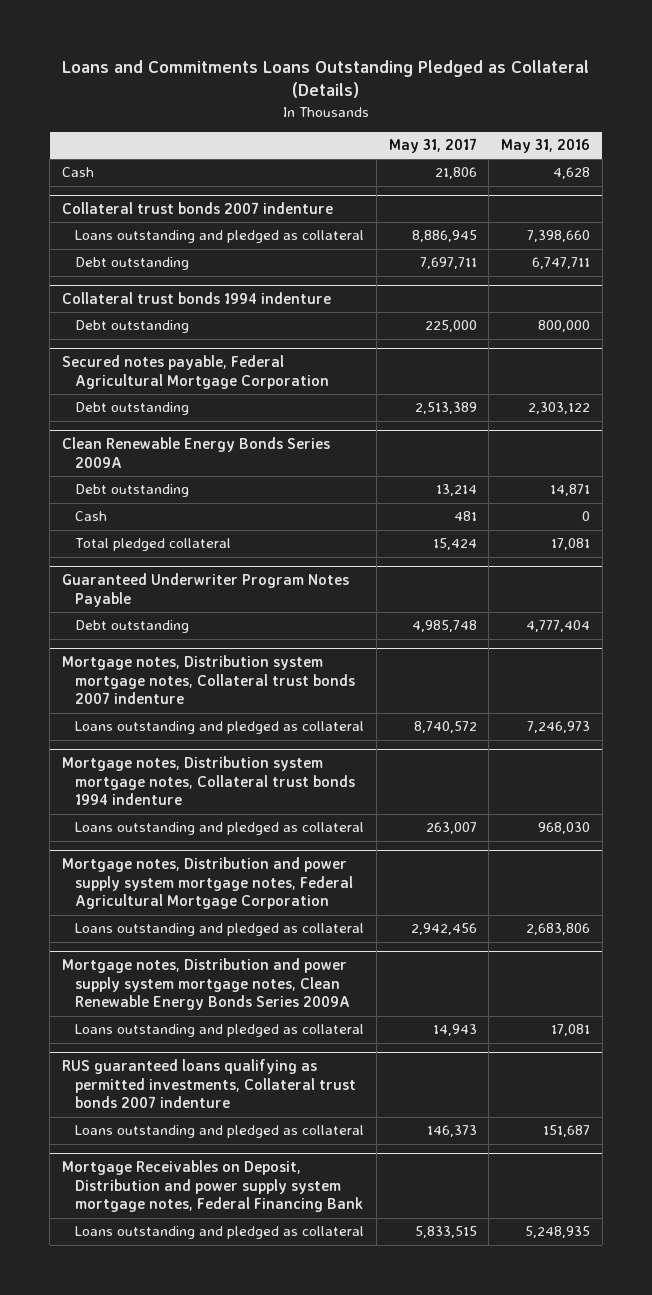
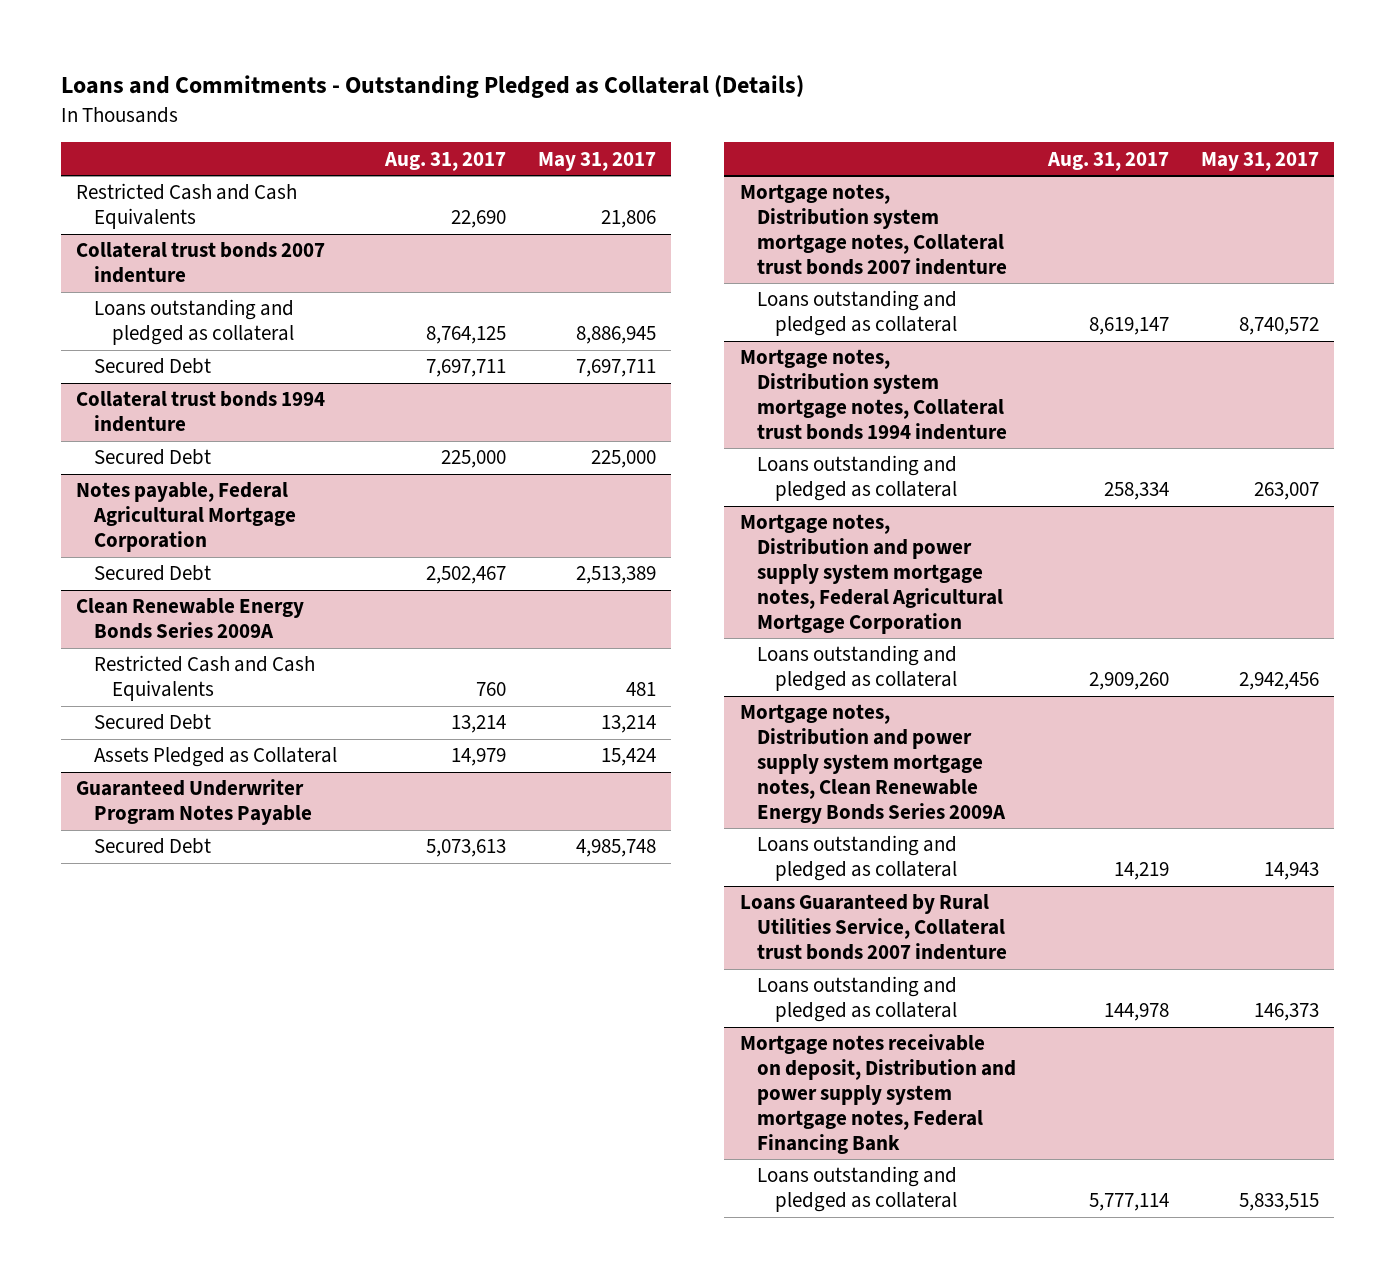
- Loans and Commitments Loans Outstanding Pledged as Collateral (Details)
+ Loans and Commitments - Outstanding Pledged as Collateral (Details)
- | May 31, 2017 | May 31, 2016
+ | Aug. 31, 2017 | May 31, 2017
- Cash | 21,806 | 4,628
+ Restricted Cash and Cash Equivalents | 22,690 | 21,806
@ Collateral trust bonds 2007 indenture
- Debt outstanding | 7,697,711 | 6,747,711
+ Secured Debt | 7,697,711 | 7,697,711
@ Collateral trust bonds 1994 indenture
- Debt outstanding | 225,000 | 800,000
- Secured notes payable, Federal Agricultural Mortgage Corporation
- Debt outstanding | 2,513,389 | 2,303,122
@ Collateral trust bonds 1994 indenture
+ Secured Debt | 225,000 | 225,000
+ Notes payable, Federal Agricultural Mortgage Corporation
+ Secured Debt | 2,502,467 | 2,513,389
@ Clean Renewable Energy Bonds Series 2009A
- Debt outstanding | 13,214 | 14,871
- Cash | 481 | 0
- Total pledged collateral | 15,424 | 17,081
+ Restricted Cash and Cash Equivalents | 760 | 481
+ Secured Debt | 13,214 | 13,214
+ Assets Pledged as Collateral | 14,979 | 15,424
@ Guaranteed Underwriter Program Notes Payable
- Debt outstanding | 4,985,748 | 4,777,404
+ Secured Debt | 5,073,613 | 4,985,748
- RUS guaranteed loans qualifying as permitted investments, Collateral trust bonds 2007 indenture
+ Loans Guaranteed by Rural Utilities Service, Collateral trust bonds 2007 indenture
- Mortgage Receivables on Deposit, Distribution and power supply system mortgage notes, Federal Financing Bank
+ Mortgage notes receivable on deposit, Distribution and power supply system mortgage notes, Federal Financing Bank

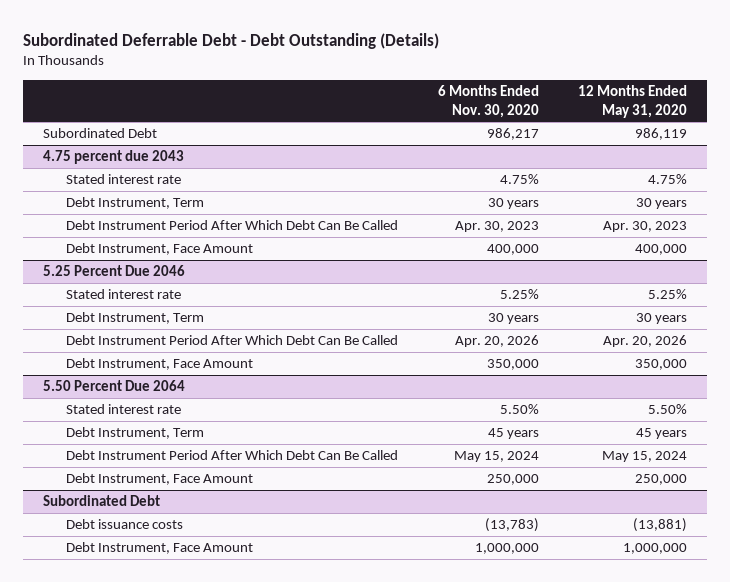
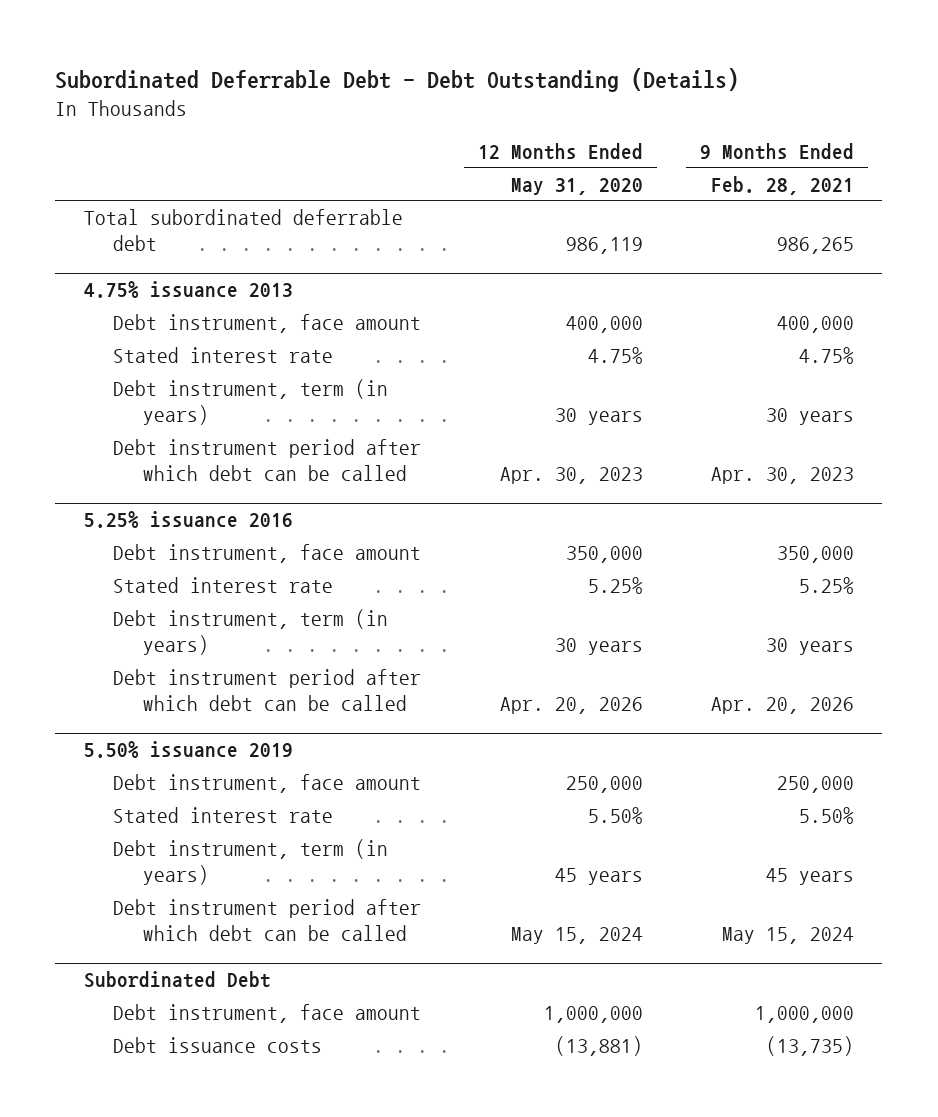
- | 6 Months Ended Nov. 30, 2020 | 12 Months Ended May 31, 2020
+ | 12 Months Ended May 31, 2020 | 9 Months Ended Feb. 28, 2021
- Subordinated Debt | 986,217 | 986,119
- 4.75 percent due 2043
+ Total subordinated deferrable debt | 986,119 | 986,265
+ 4.75% issuance 2013
+ Debt instrument, face amount | 400,000 | 400,000
- Debt Instrument, Term | 30 years | 30 years
- Debt Instrument Period After Which Debt Can Be Called | Apr. 30, 2023 | Apr. 30, 2023
- Debt Instrument, Face Amount | 400,000 | 400,000
- 5.25 Percent Due 2046
+ Debt instrument, term (in years) | 30 years | 30 years
+ Debt instrument period after which debt can be called | Apr. 30, 2023 | Apr. 30, 2023
+ 5.25% issuance 2016
+ Debt instrument, face amount | 350,000 | 350,000
- Debt Instrument, Term | 30 years | 30 years
- Debt Instrument Period After Which Debt Can Be Called | Apr. 20, 2026 | Apr. 20, 2026
- Debt Instrument, Face Amount | 350,000 | 350,000
- 5.50 Percent Due 2064
+ Debt instrument, term (in years) | 30 years | 30 years
+ Debt instrument period after which debt can be called | Apr. 20, 2026 | Apr. 20, 2026
+ 5.50% issuance 2019
+ Debt instrument, face amount | 250,000 | 250,000
- Debt Instrument, Term | 45 years | 45 years
- Debt Instrument Period After Which Debt Can Be Called | May 15, 2024 | May 15, 2024
- Debt Instrument, Face Amount | 250,000 | 250,000
+ Debt instrument, term (in years) | 45 years | 45 years
+ Debt instrument period after which debt can be called | May 15, 2024 | May 15, 2024
@ Subordinated Debt
+ Debt instrument, face amount | 1,000,000 | 1,000,000
- Debt Instrument, Face Amount | 1,000,000 | 1,000,000

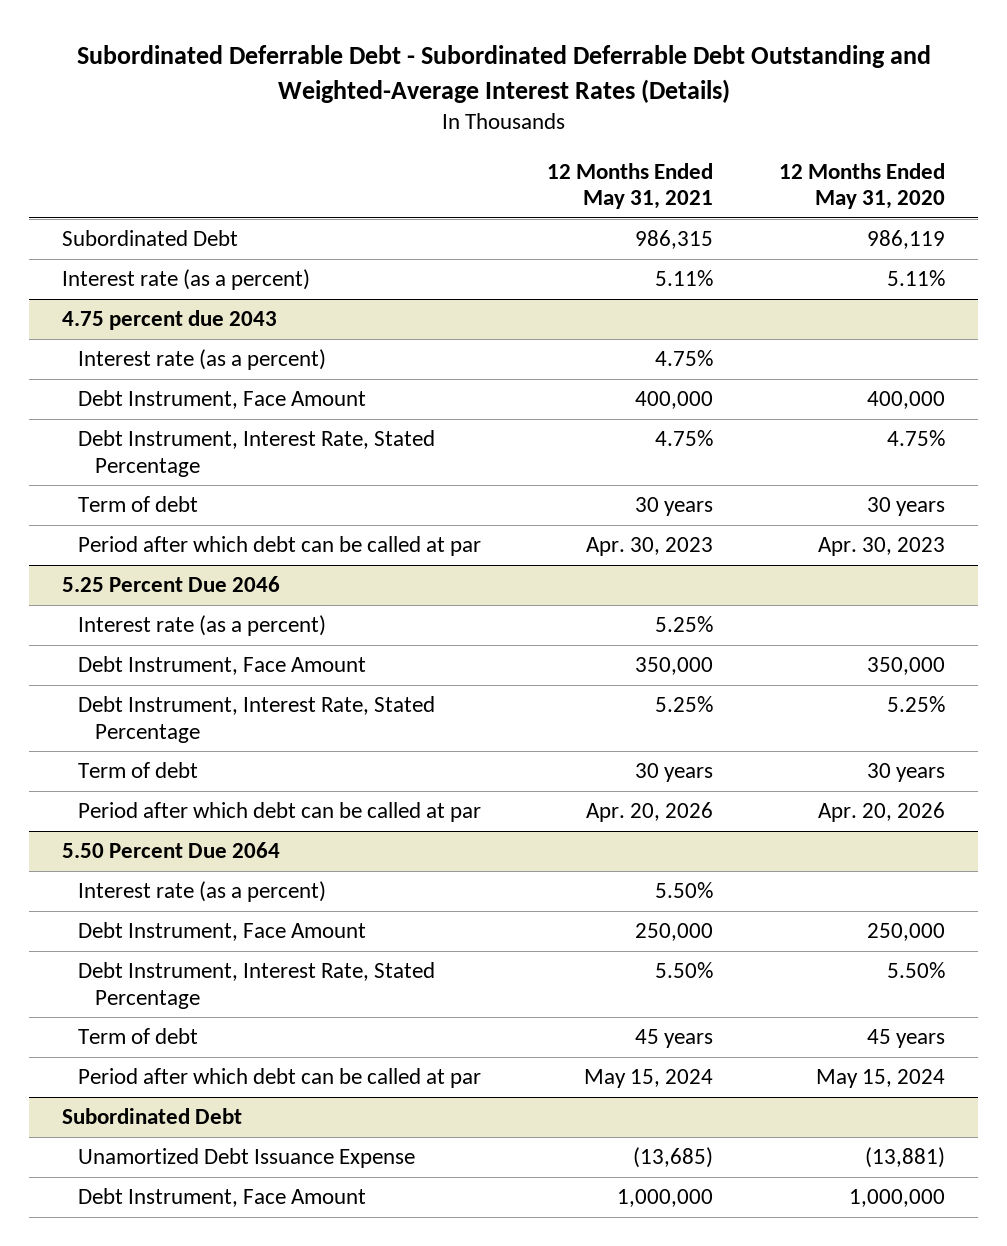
- Subordinated Deferrable Debt - Debt Outstanding (Details)
+ Subordinated Deferrable Debt - Subordinated Deferrable Debt Outstanding and Weighted-Average Interest Rates (Details)
- | 12 Months Ended May 31, 2020 | 9 Months Ended Feb. 28, 2021
+ | 12 Months Ended May 31, 2021 | 12 Months Ended May 31, 2020
- Total subordinated deferrable debt | 986,119 | 986,265
- 4.75% issuance 2013
- Debt instrument, face amount | 400,000 | 400,000
- Stated interest rate | 4.75% | 4.75%
- Debt instrument, term (in years) | 30 years | 30 years
- Debt instrument period after which debt can be called | Apr. 30, 2023 | Apr. 30, 2023
- 5.25% issuance 2016
- Debt instrument, face amount | 350,000 | 350,000
- Stated interest rate | 5.25% | 5.25%
- Debt instrument, term (in years) | 30 years | 30 years
- Debt instrument period after which debt can be called | Apr. 20, 2026 | Apr. 20, 2026
- 5.50% issuance 2019
- Debt instrument, face amount | 250,000 | 250,000
- Stated interest rate | 5.50% | 5.50%
- Debt instrument, term (in years) | 45 years | 45 years
- Debt instrument period after which debt can be called | May 15, 2024 | May 15, 2024
+ Subordinated Debt | 986,315 | 986,119
+ Interest rate (as a percent) | 5.11% | 5.11%
+ 4.75 percent due 2043
+ Interest rate (as a percent) | 4.75% |
+ Debt Instrument, Face Amount | 400,000 | 400,000
+ Debt Instrument, Interest Rate, Stated Percentage | 4.75% | 4.75%
+ Term of debt | 30 years | 30 years
+ Period after which debt can be called at par | Apr. 30, 2023 | Apr. 30, 2023
+ 5.25 Percent Due 2046
+ Interest rate (as a percent) | 5.25% |
+ Debt Instrument, Face Amount | 350,000 | 350,000
+ Debt Instrument, Interest Rate, Stated Percentage | 5.25% | 5.25%
+ Term of debt | 30 years | 30 years
+ Period after which debt can be called at par | Apr. 20, 2026 | Apr. 20, 2026
+ 5.50 Percent Due 2064
+ Interest rate (as a percent) | 5.50% |
+ Debt Instrument, Face Amount | 250,000 | 250,000
+ Debt Instrument, Interest Rate, Stated Percentage | 5.50% | 5.50%
+ Term of debt | 45 years | 45 years
+ Period after which debt can be called at par | May 15, 2024 | May 15, 2024
@ Subordinated Debt
- Debt instrument, face amount | 1,000,000 | 1,000,000
- Debt issuance costs | (13,881) | (13,735)
+ Unamortized Debt Issuance Expense | (13,685) | (13,881)
+ Debt Instrument, Face Amount | 1,000,000 | 1,000,000

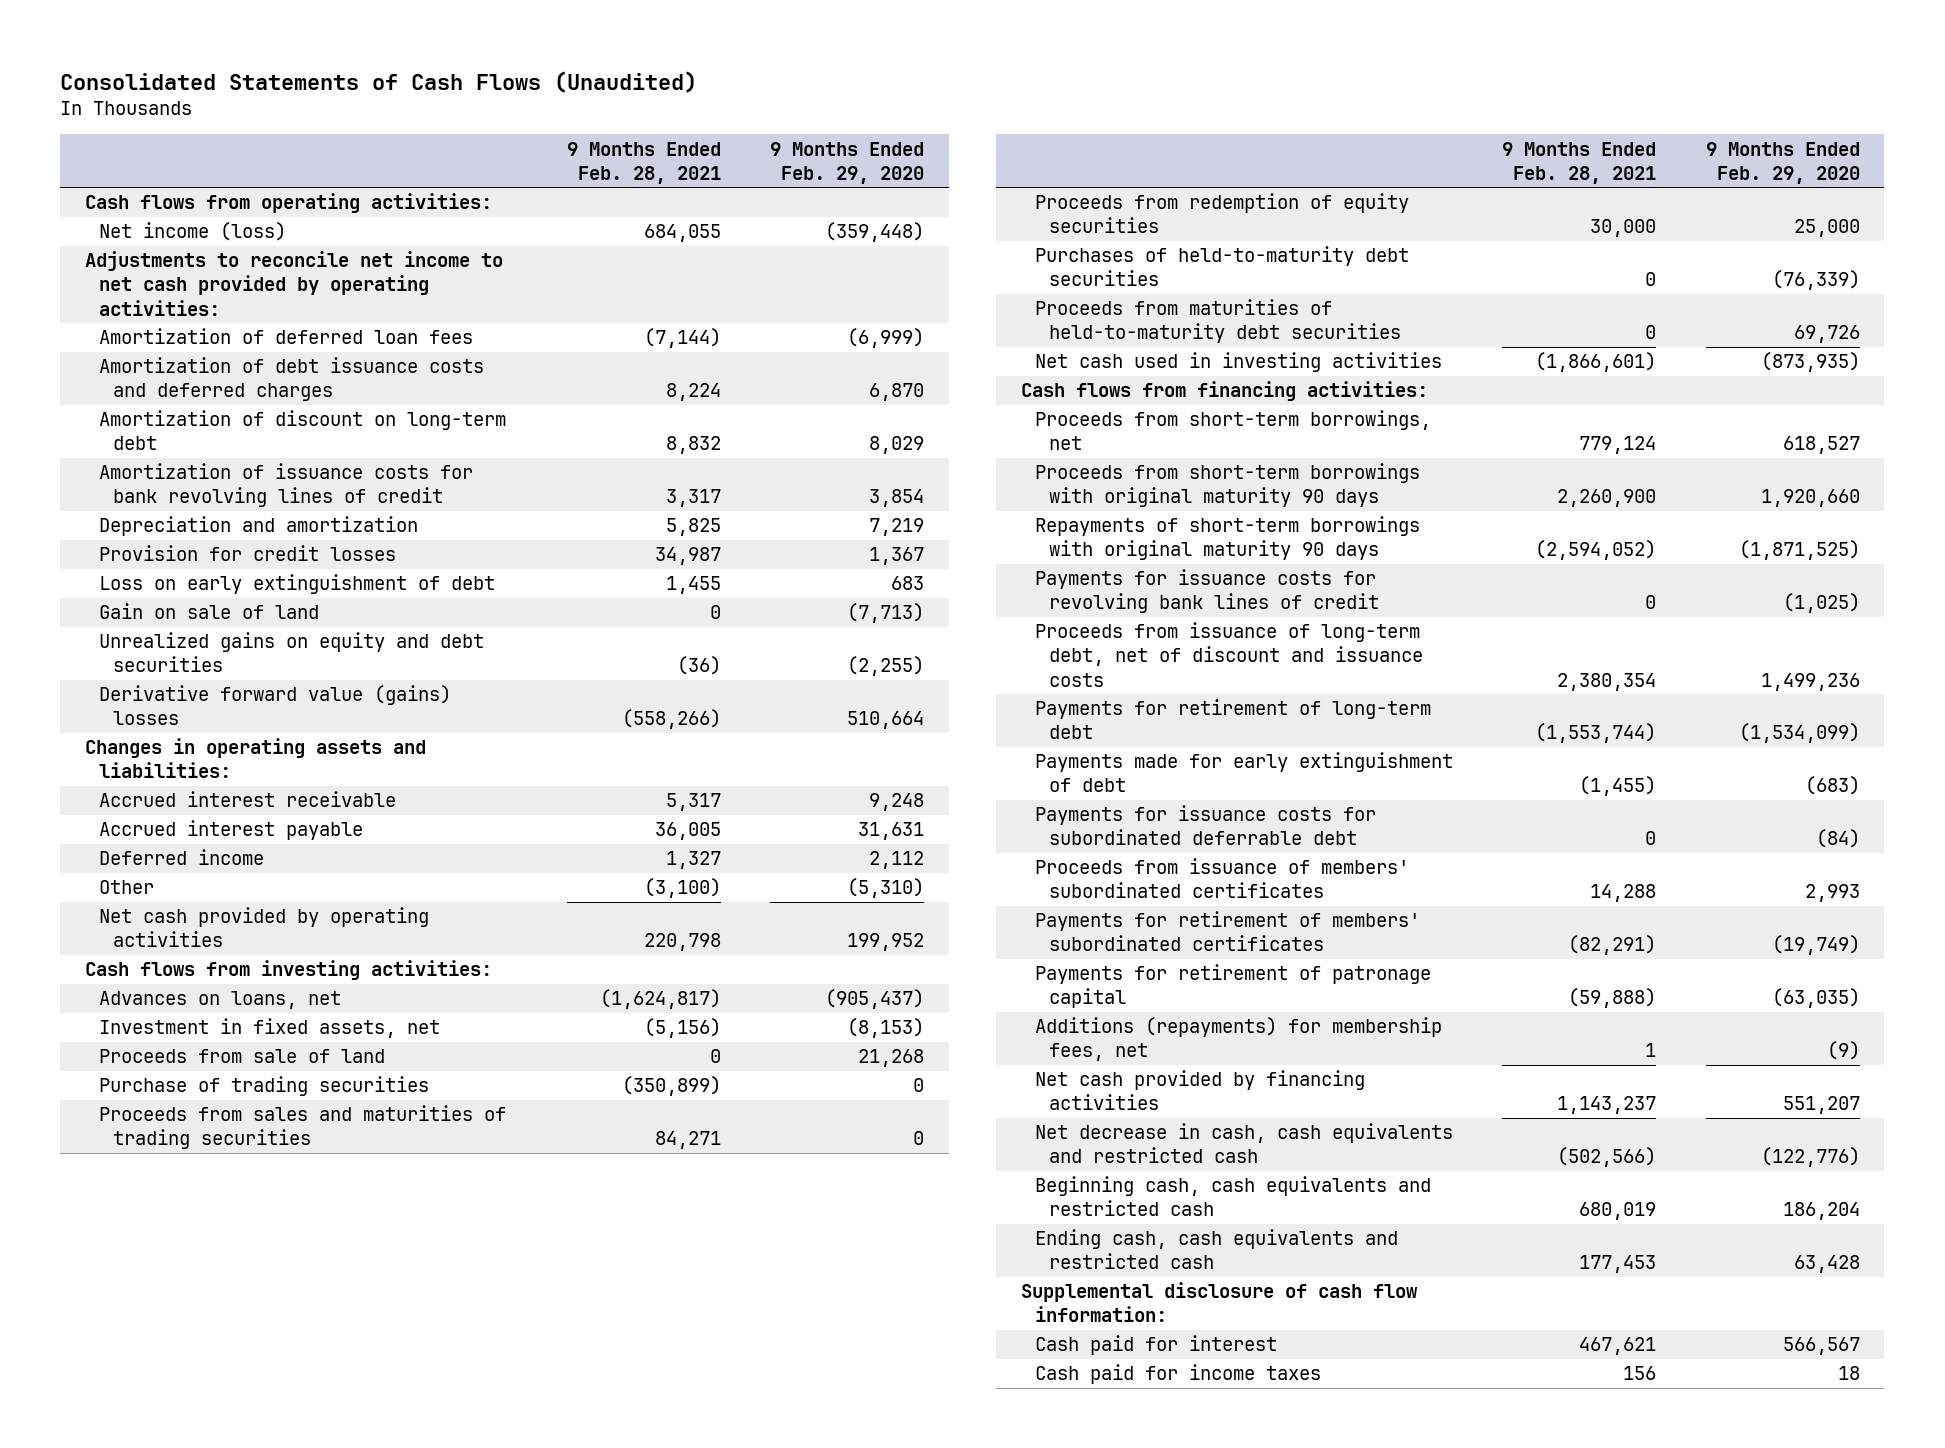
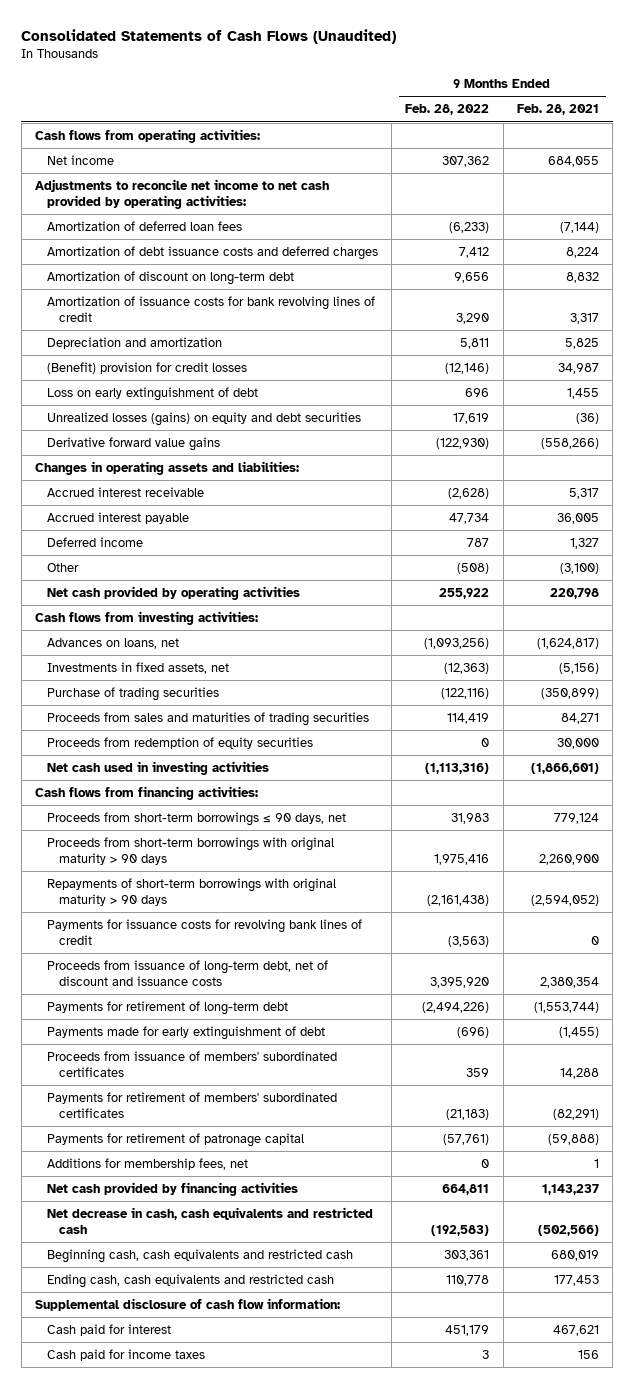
- | 9 Months Ended Feb. 28, 2021 | 9 Months Ended Feb. 29, 2020
+ | 9 Months Ended Feb. 28, 2022 | 9 Months Ended Feb. 28, 2021
- Net income (loss) | 684,055 | (359,448)
+ Net income | 307,362 | 684,055
- Provision for credit losses | 34,987 | 1,367
+ (Benefit) provision for credit losses | (12,146) | 34,987
- Gain on sale of land | 0 | (7,713)
- Unrealized gains on equity and debt securities | (36) | (2,255)
- Derivative forward value (gains) losses | (558,266) | 510,664
+ Unrealized losses (gains) on equity and debt securities | 17,619 | (36)
+ Derivative forward value gains | (122,930) | (558,266)
- Investment in fixed assets, net | (5,156) | (8,153)
- Proceeds from sale of land | 0 | 21,268
+ Investments in fixed assets, net | (12,363) | (5,156)
- Purchases of held-to-maturity debt securities | 0 | (76,339)
- Proceeds from maturities of held-to-maturity debt securities | 0 | 69,726
- Proceeds from short-term borrowings, net | 779,124 | 618,527
- Proceeds from short-term borrowings with original maturity 90 days | 2,260,900 | 1,920,660
- Repayments of short-term borrowings with original maturity 90 days | (2,594,052) | (1,871,525)
+ Proceeds from short-term borrowings ≤ 90 days, net | 31,983 | 779,124
+ Proceeds from short-term borrowings with original maturity > 90 days | 1,975,416 | 2,260,900
+ Repayments of short-term borrowings with original maturity > 90 days | (2,161,438) | (2,594,052)
- Payments for issuance costs for subordinated deferrable debt | 0 | (84)
- Additions (repayments) for membership fees, net | 1 | (9)
+ Additions for membership fees, net | 0 | 1

